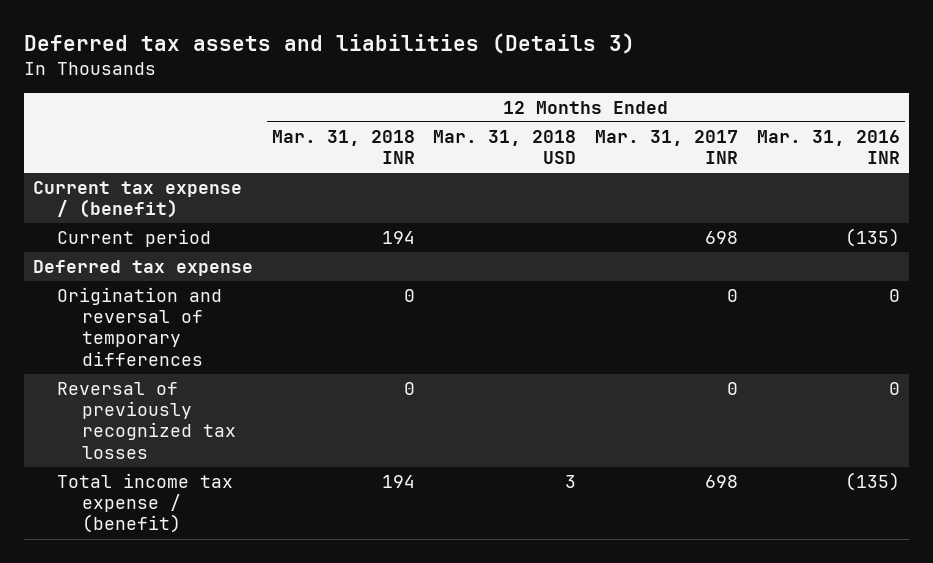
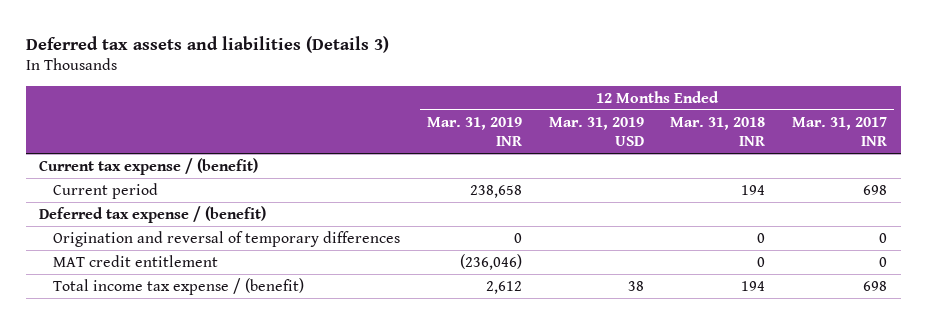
- | 12 Months Ended Mar. 31, 2018 INR | 12 Months Ended Mar. 31, 2018 USD | 12 Months Ended Mar. 31, 2017 INR | 12 Months Ended Mar. 31, 2016 INR
+ | 12 Months Ended Mar. 31, 2019 INR | 12 Months Ended Mar. 31, 2019 USD | 12 Months Ended Mar. 31, 2018 INR | 12 Months Ended Mar. 31, 2017 INR
- Deferred tax expense
+ Deferred tax expense / (benefit)
- Reversal of previously recognized tax losses | 0 | | 0 | 0
+ MAT credit entitlement | (236,046) | | 0 | 0

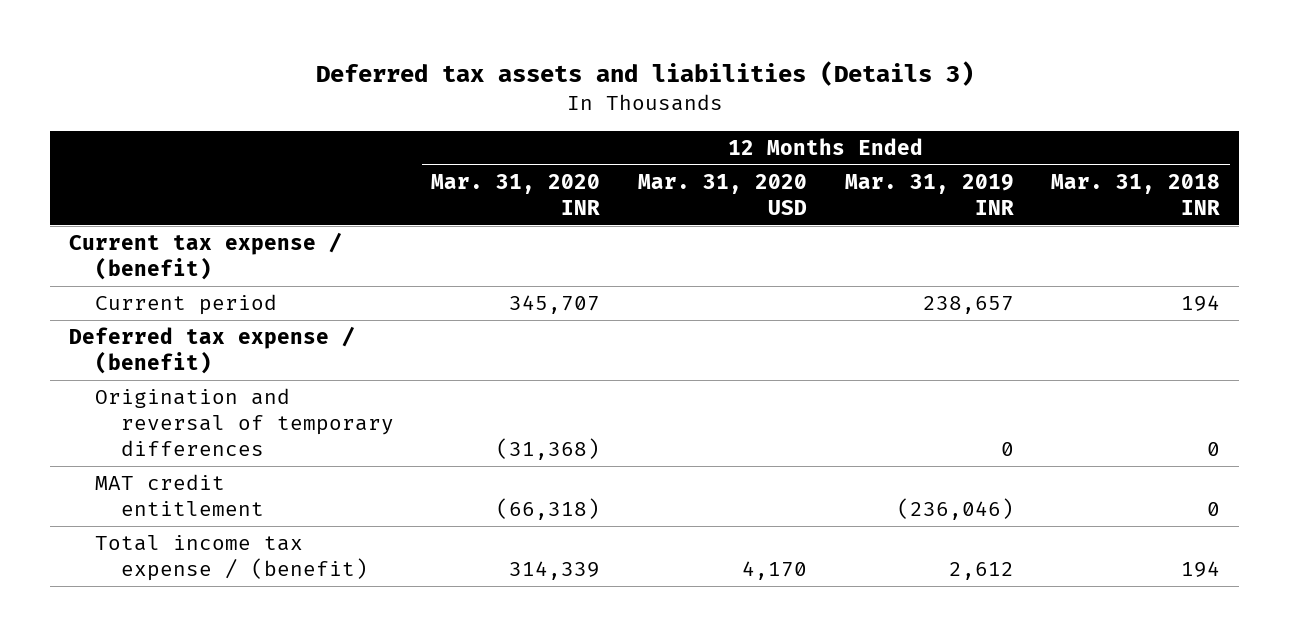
- | 12 Months Ended Mar. 31, 2019 INR | 12 Months Ended Mar. 31, 2019 USD | 12 Months Ended Mar. 31, 2018 INR | 12 Months Ended Mar. 31, 2017 INR
+ | 12 Months Ended Mar. 31, 2020 INR | 12 Months Ended Mar. 31, 2020 USD | 12 Months Ended Mar. 31, 2019 INR | 12 Months Ended Mar. 31, 2018 INR
- Current period | 238,658 | | 194 | 698
+ Current period | 345,707 | | 238,657 | 194

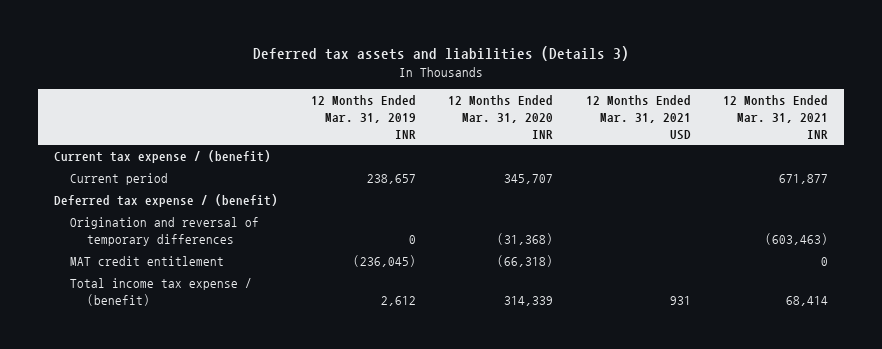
- | 12 Months Ended Mar. 31, 2020 INR | 12 Months Ended Mar. 31, 2020 USD | 12 Months Ended Mar. 31, 2019 INR | 12 Months Ended Mar. 31, 2018 INR
+ | 12 Months Ended Mar. 31, 2019 INR | 12 Months Ended Mar. 31, 2020 INR | 12 Months Ended Mar. 31, 2021 USD | 12 Months Ended Mar. 31, 2021 INR
- MAT credit entitlement | (66,318) | | (236,046) | 0
+ MAT credit entitlement | (236,045) | (66,318) | | 0

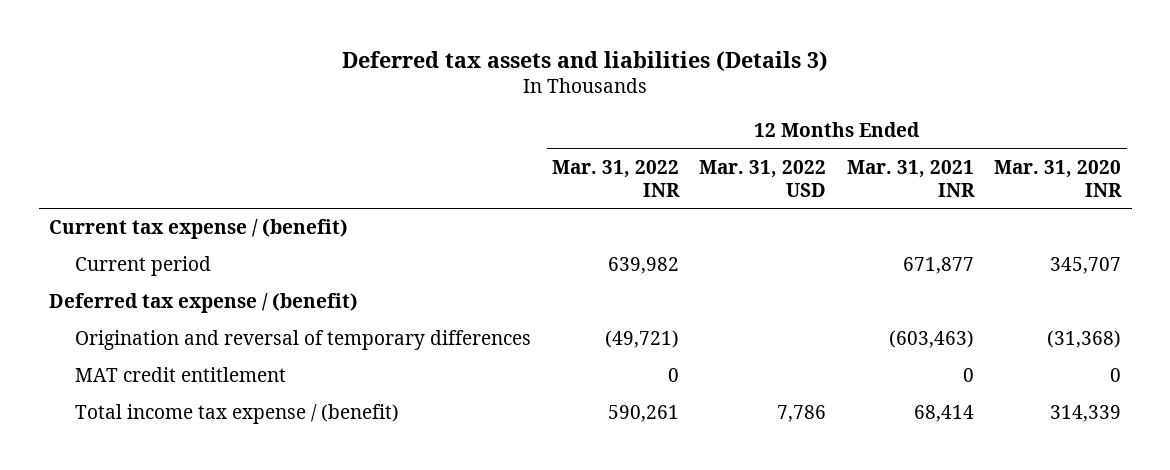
- | 12 Months Ended Mar. 31, 2019 INR | 12 Months Ended Mar. 31, 2020 INR | 12 Months Ended Mar. 31, 2021 USD | 12 Months Ended Mar. 31, 2021 INR
+ | 12 Months Ended Mar. 31, 2022 INR | 12 Months Ended Mar. 31, 2022 USD | 12 Months Ended Mar. 31, 2021 INR | 12 Months Ended Mar. 31, 2020 INR
- MAT credit entitlement | (236,045) | (66,318) | | 0
+ MAT credit entitlement | 0 | | 0 | 0

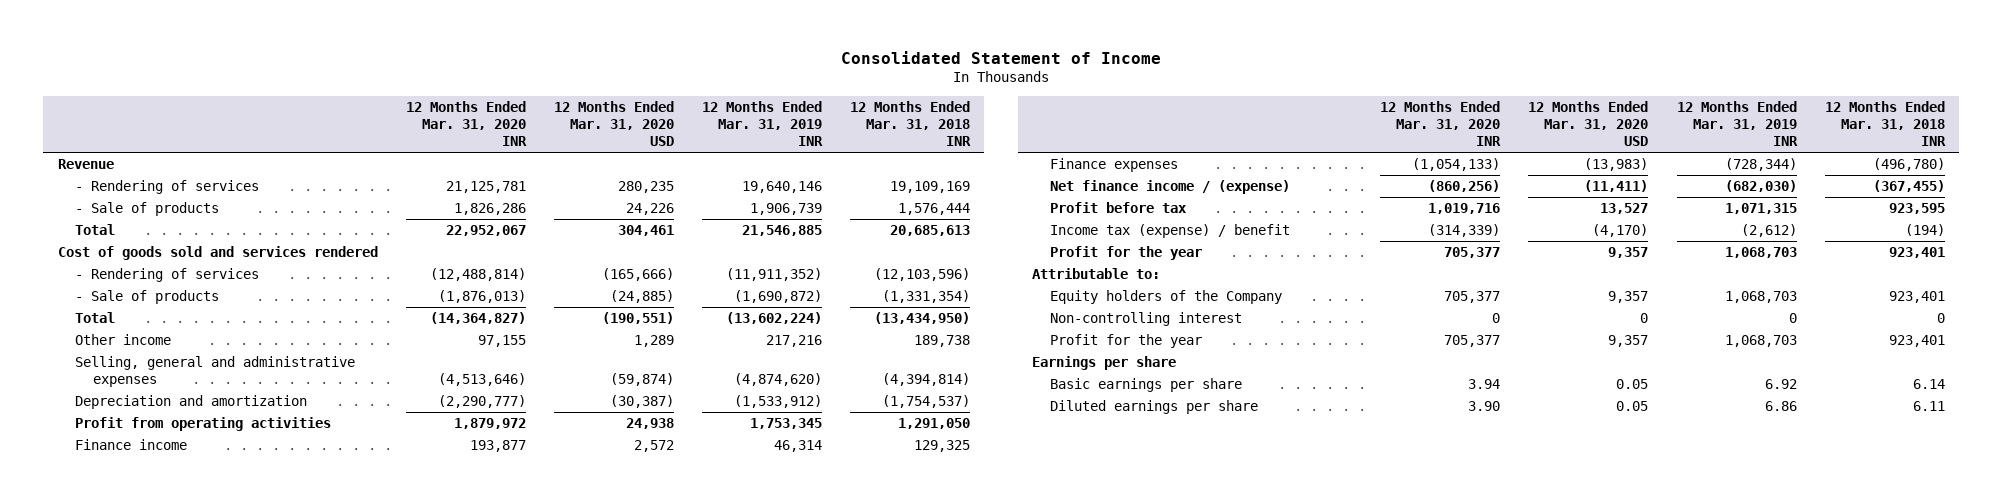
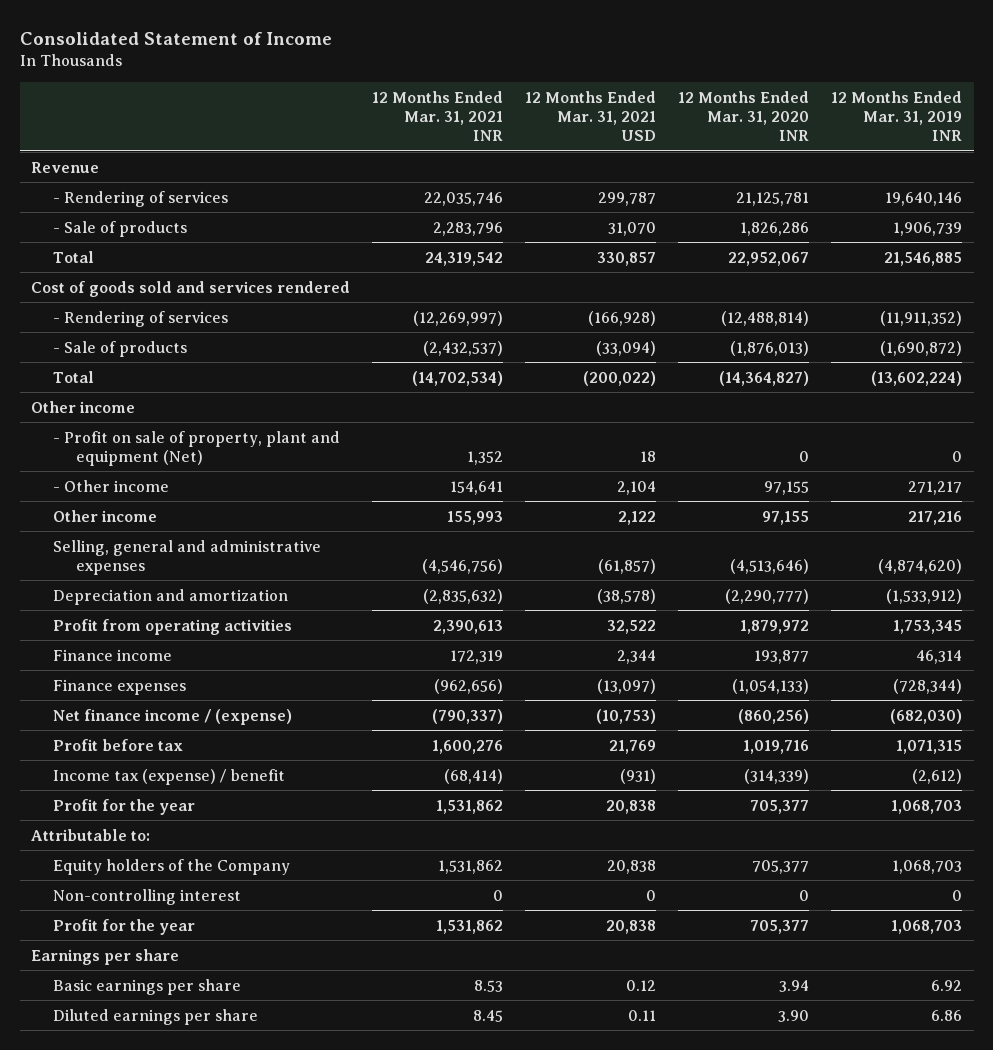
- | 12 Months Ended Mar. 31, 2020 INR | 12 Months Ended Mar. 31, 2020 USD | 12 Months Ended Mar. 31, 2019 INR | 12 Months Ended Mar. 31, 2018 INR
+ | 12 Months Ended Mar. 31, 2021 INR | 12 Months Ended Mar. 31, 2021 USD | 12 Months Ended Mar. 31, 2020 INR | 12 Months Ended Mar. 31, 2019 INR
+ Other income
+ - Profit on sale of property, plant and equipment (Net) | 1,352 | 18 | 0 | 0
+ - Other income | 154,641 | 2,104 | 97,155 | 271,217

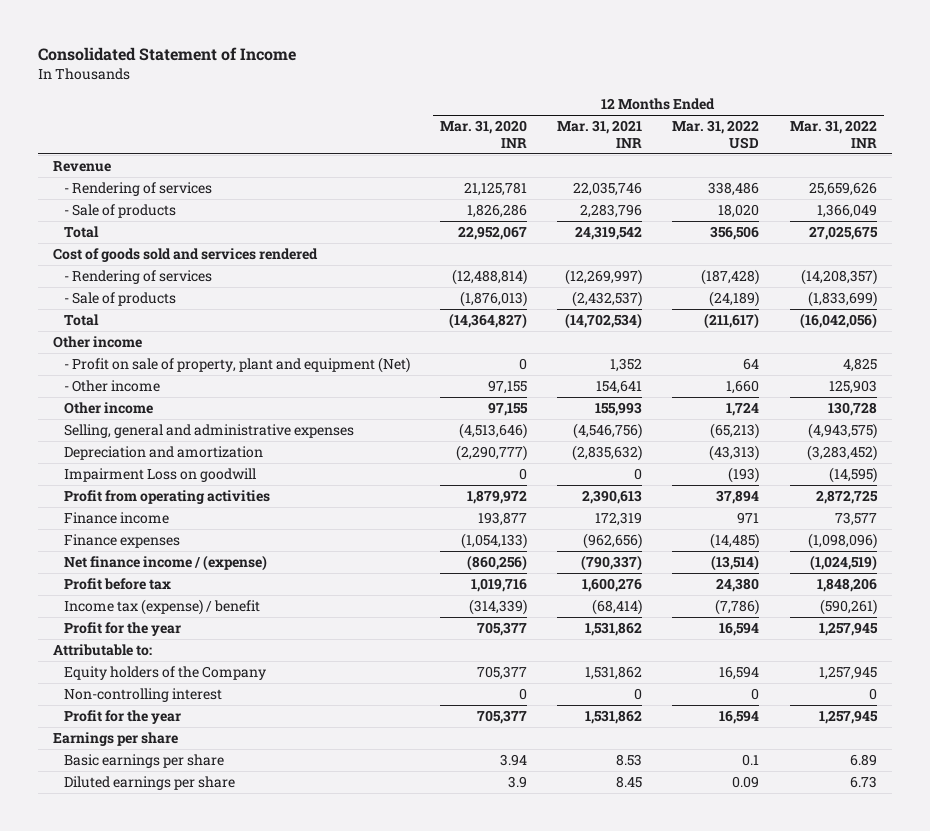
- | 12 Months Ended Mar. 31, 2021 INR | 12 Months Ended Mar. 31, 2021 USD | 12 Months Ended Mar. 31, 2020 INR | 12 Months Ended Mar. 31, 2019 INR
+ | 12 Months Ended Mar. 31, 2020 INR | 12 Months Ended Mar. 31, 2021 INR | 12 Months Ended Mar. 31, 2022 USD | 12 Months Ended Mar. 31, 2022 INR
+ Impairment Loss on goodwill | 0 | 0 | (193) | (14,595)
- Diluted earnings per share | 8.45 | 0.11 | 3.90 | 6.86
+ Diluted earnings per share | 3.9 | 8.45 | 0.09 | 6.73

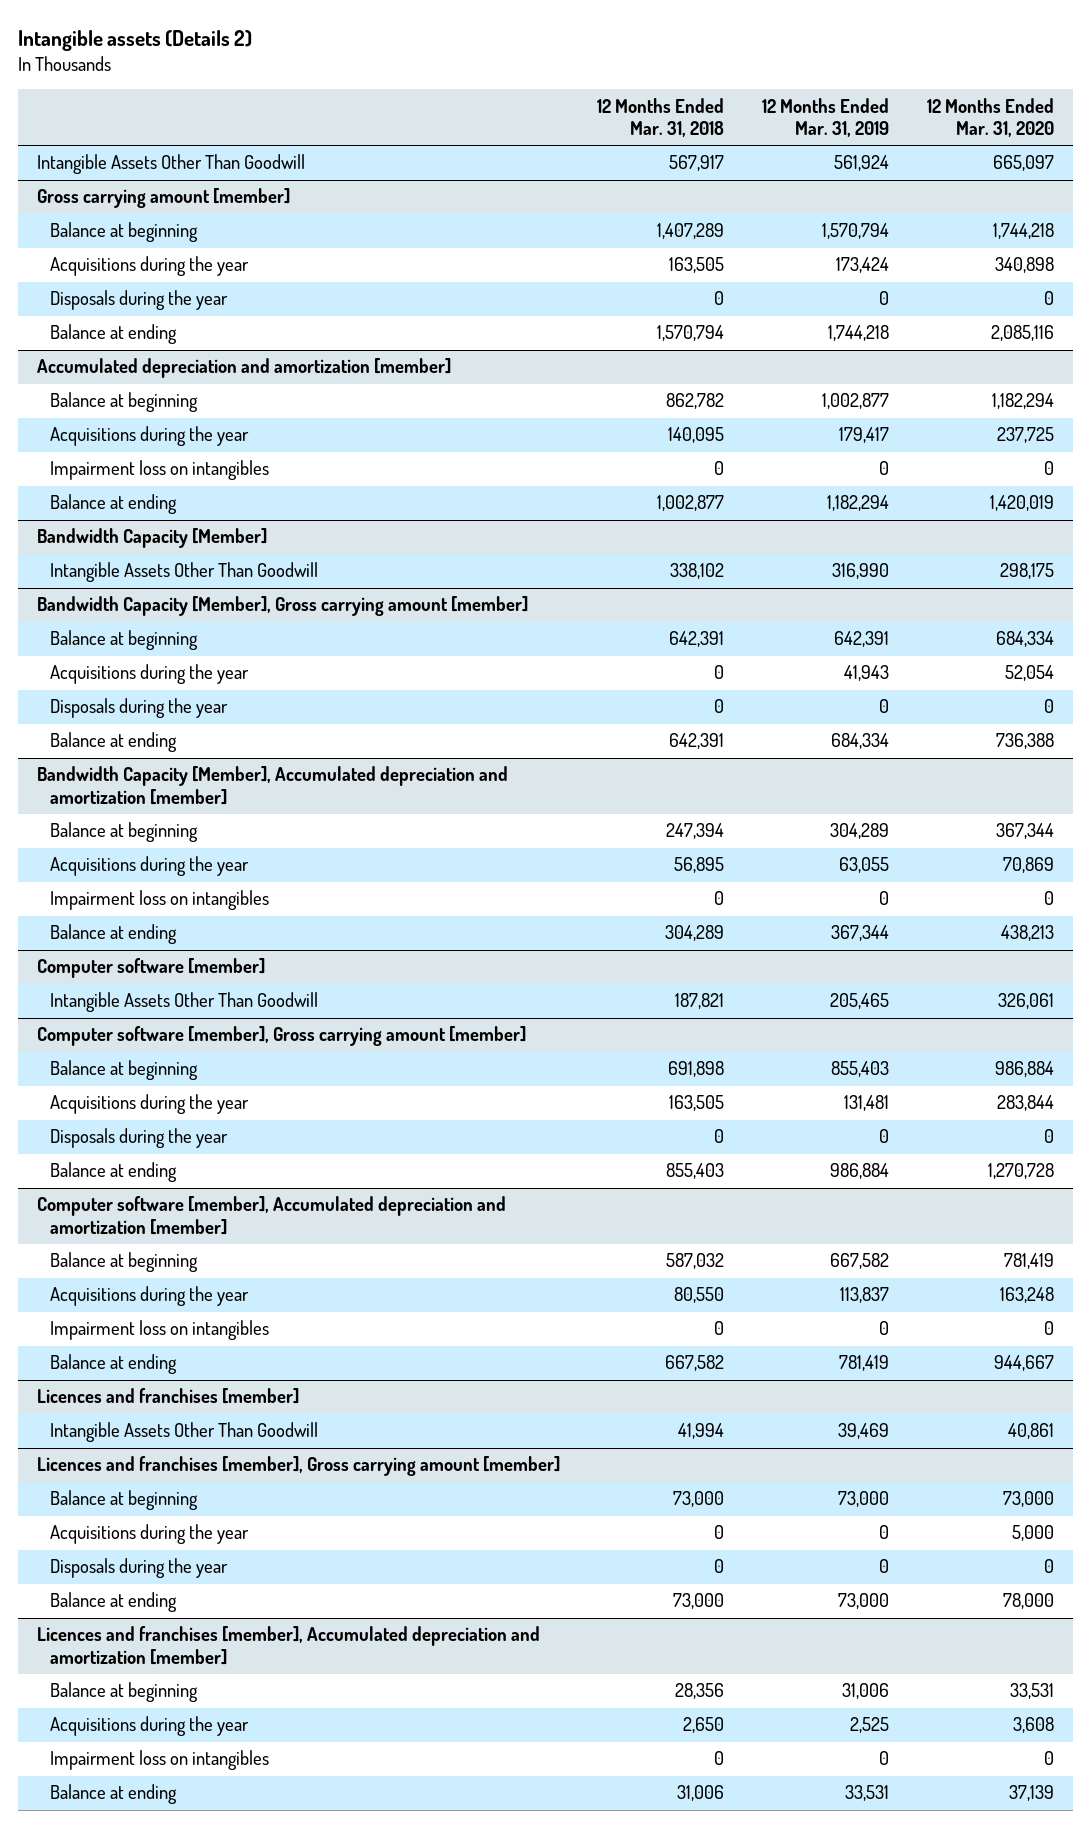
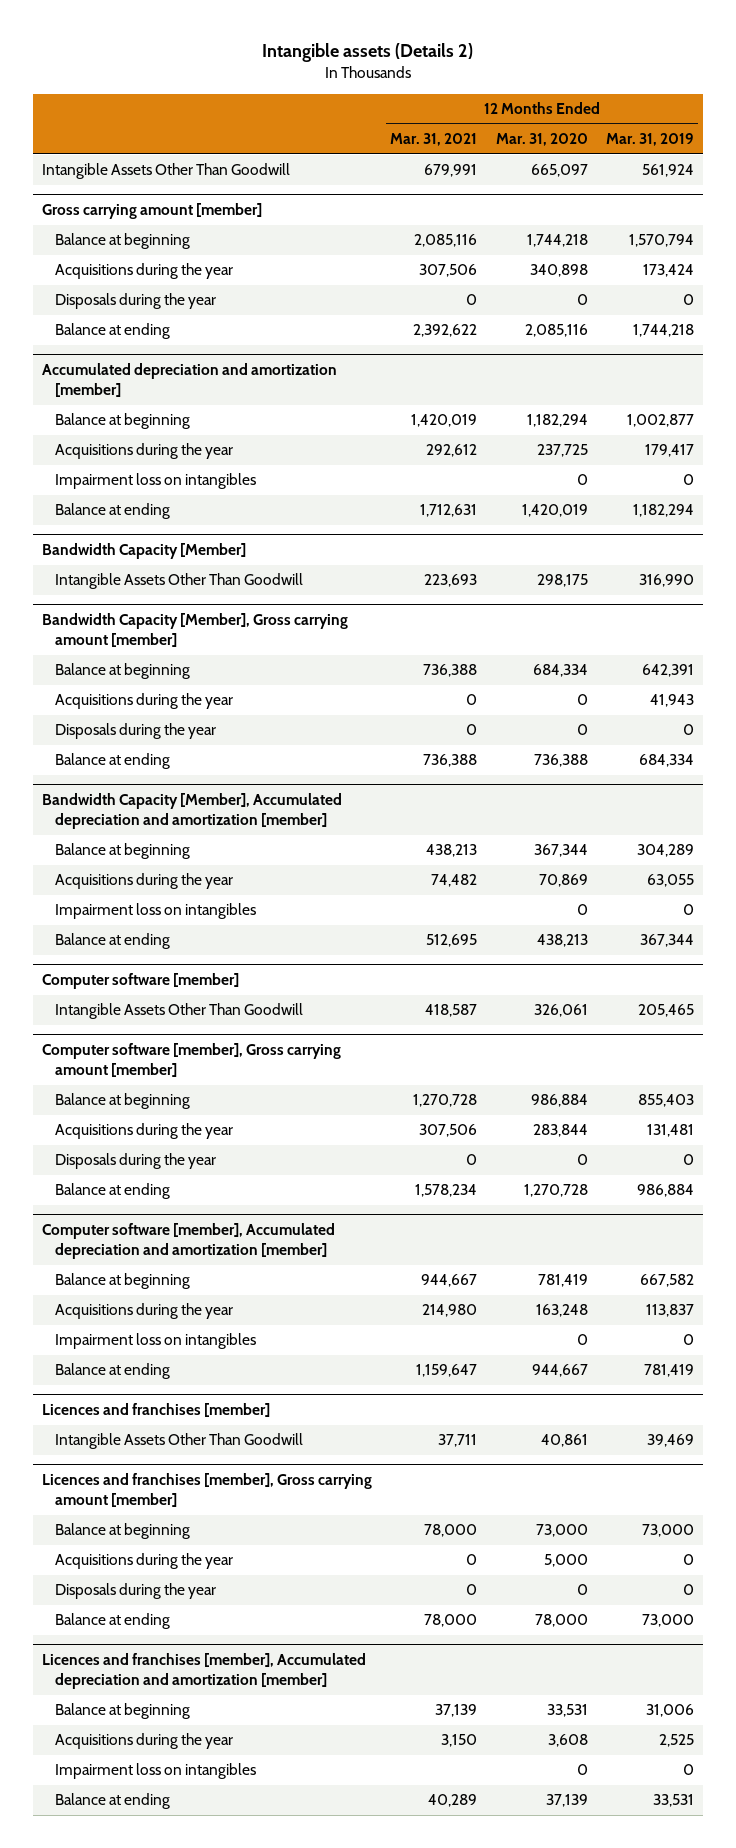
- | 12 Months Ended Mar. 31, 2018 | 12 Months Ended Mar. 31, 2019 | 12 Months Ended Mar. 31, 2020
+ | 12 Months Ended Mar. 31, 2021 | 12 Months Ended Mar. 31, 2020 | 12 Months Ended Mar. 31, 2019
@ Bandwidth Capacity [Member], Gross carrying amount [member]
- Acquisitions during the year | 0 | 41,943 | 52,054
+ Acquisitions during the year | 0 | 0 | 41,943

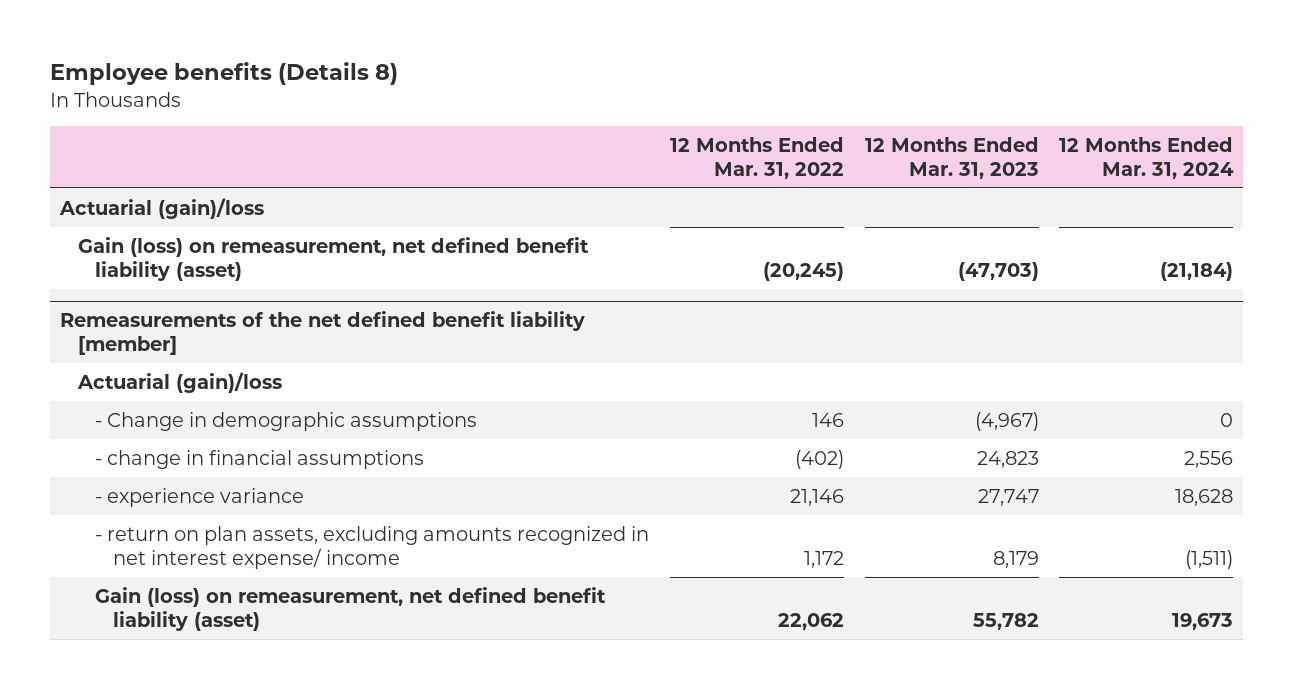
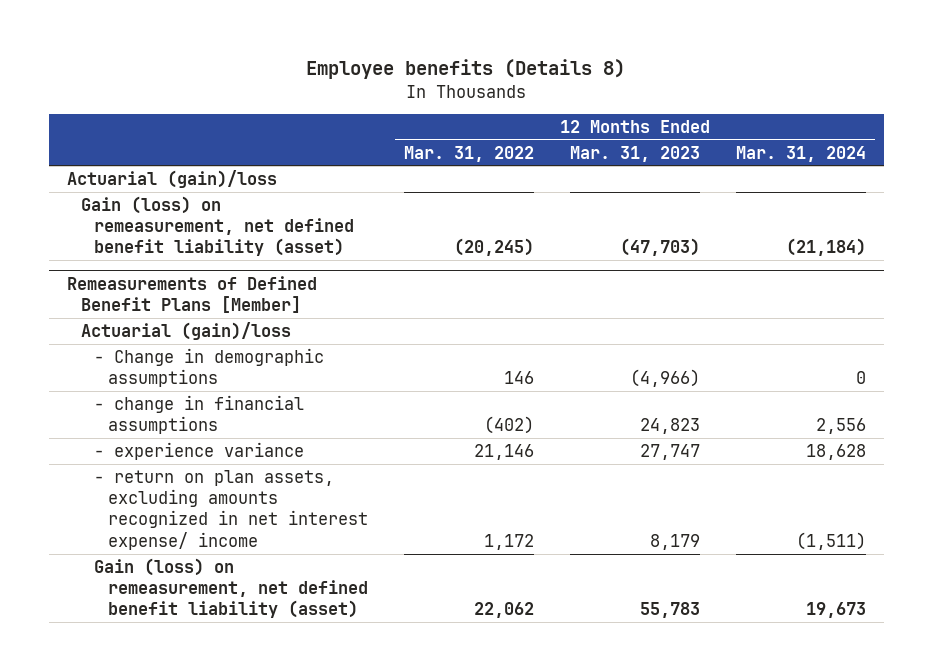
- Remeasurements of the net defined benefit liability [member]
+ Remeasurements of Defined Benefit Plans [Member]
- - Change in demographic assumptions | 146 | (4,967) | 0
+ - Change in demographic assumptions | 146 | (4,966) | 0
- Gain (loss) on remeasurement, net defined benefit liability (asset) | 22,062 | 55,782 | 19,673
+ Gain (loss) on remeasurement, net defined benefit liability (asset) | 22,062 | 55,783 | 19,673

